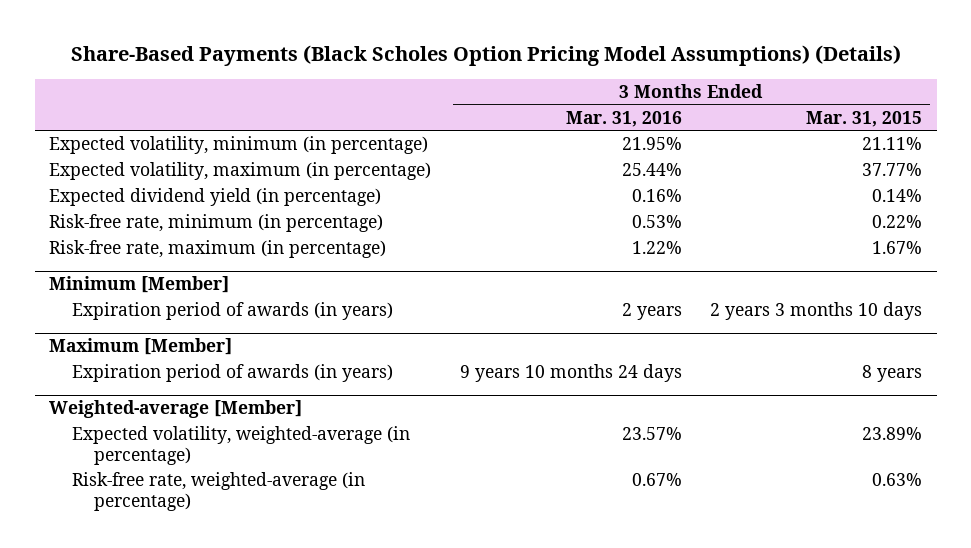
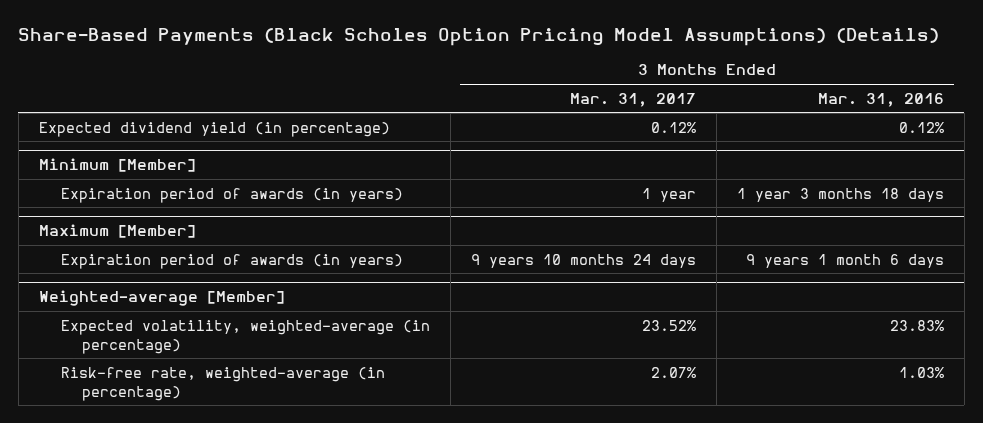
- | 3 Months Ended Mar. 31, 2016 | 3 Months Ended Mar. 31, 2015
+ | 3 Months Ended Mar. 31, 2017 | 3 Months Ended Mar. 31, 2016
- Expected volatility, minimum (in percentage) | 21.95% | 21.11%
- Expected volatility, maximum (in percentage) | 25.44% | 37.77%
- Expected dividend yield (in percentage) | 0.16% | 0.14%
- Risk-free rate, minimum (in percentage) | 0.53% | 0.22%
- Risk-free rate, maximum (in percentage) | 1.22% | 1.67%
+ Expected dividend yield (in percentage) | 0.12% | 0.12%
@ Minimum [Member]
- Expiration period of awards (in years) | 2 years | 2 years 3 months 10 days
+ Expiration period of awards (in years) | 1 year | 1 year 3 months 18 days
@ Maximum [Member]
- Expiration period of awards (in years) | 9 years 10 months 24 days | 8 years
+ Expiration period of awards (in years) | 9 years 10 months 24 days | 9 years 1 month 6 days
@ Weighted-average [Member]
- Expected volatility, weighted-average (in percentage) | 23.57% | 23.89%
- Risk-free rate, weighted-average (in percentage) | 0.67% | 0.63%
+ Expected volatility, weighted-average (in percentage) | 23.52% | 23.83%
+ Risk-free rate, weighted-average (in percentage) | 2.07% | 1.03%

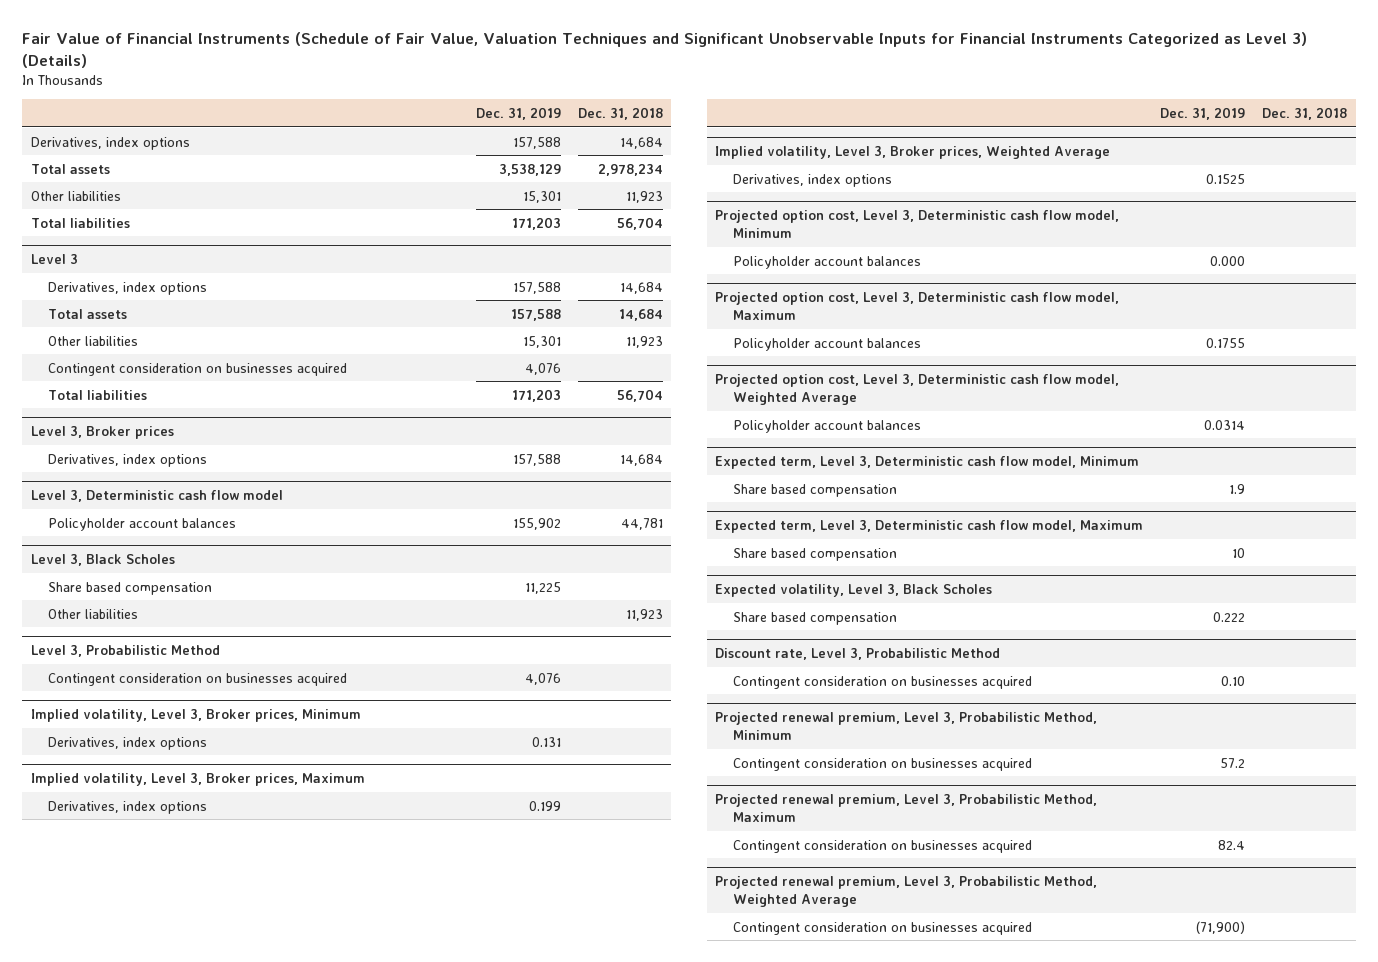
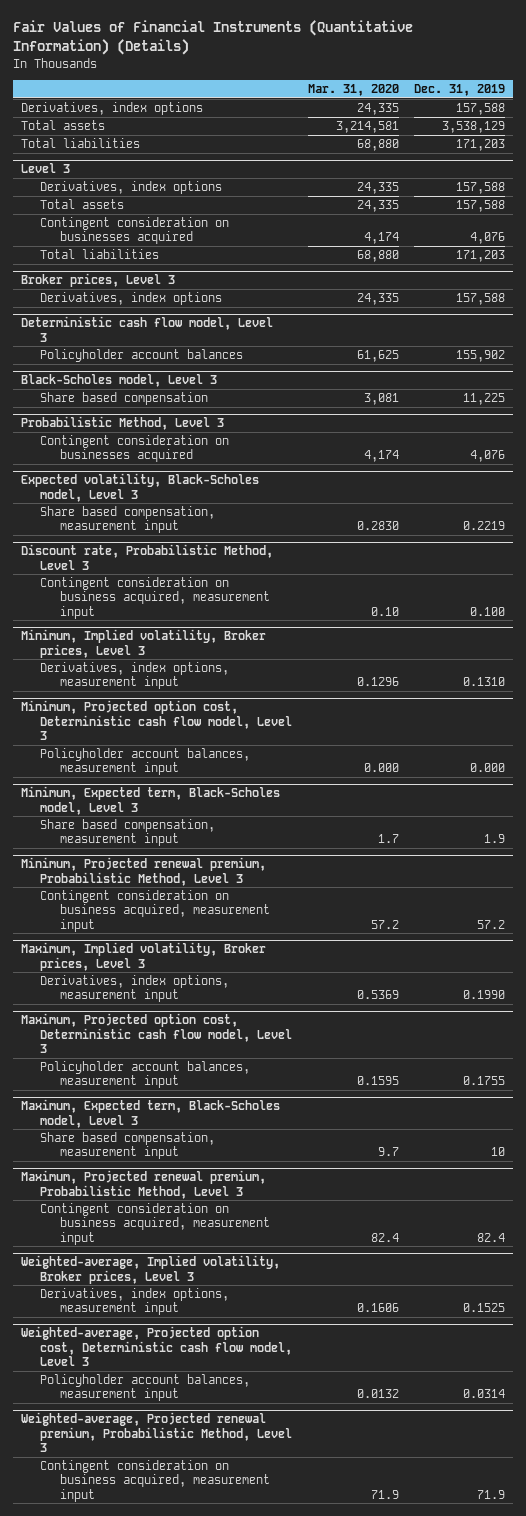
- Fair Value of Financial Instruments (Schedule of Fair Value, Valuation Techniques and Significant Unobservable Inputs for Financial Instruments Categorized as Level 3) (Details)
+ Fair Values of Financial Instruments (Quantitative Information) (Details)
- | Dec. 31, 2019 | Dec. 31, 2018
+ | Mar. 31, 2020 | Dec. 31, 2019
- Other liabilities | 15,301 | 11,923
@ Level 3
- Other liabilities | 15,301 | 11,923
- Level 3, Broker prices
+ Broker prices, Level 3
- Level 3, Deterministic cash flow model
+ Deterministic cash flow model, Level 3
- Level 3, Black Scholes
+ Black-Scholes model, Level 3
- Other liabilities | | 11,923
- Level 3, Probabilistic Method
+ Probabilistic Method, Level 3
- Implied volatility, Level 3, Broker prices, Minimum
- Derivatives, index options | 0.131 |
- Implied volatility, Level 3, Broker prices, Maximum
- Derivatives, index options | 0.199 |
- Implied volatility, Level 3, Broker prices, Weighted Average
- Derivatives, index options | 0.1525 |
- Projected option cost, Level 3, Deterministic cash flow model, Minimum
- Policyholder account balances | 0.000 |
- Projected option cost, Level 3, Deterministic cash flow model, Maximum
- Policyholder account balances | 0.1755 |
- Projected option cost, Level 3, Deterministic cash flow model, Weighted Average
- Policyholder account balances | 0.0314 |
- Expected term, Level 3, Deterministic cash flow model, Minimum
- Share based compensation | 1.9 |
- Expected term, Level 3, Deterministic cash flow model, Maximum
- Share based compensation | 10 |
- Expected volatility, Level 3, Black Scholes
- Share based compensation | 0.222 |
- Discount rate, Level 3, Probabilistic Method
- Contingent consideration on businesses acquired | 0.10 |
- Projected renewal premium, Level 3, Probabilistic Method, Minimum
- Contingent consideration on businesses acquired | 57.2 |
- Projected renewal premium, Level 3, Probabilistic Method, Maximum
- Contingent consideration on businesses acquired | 82.4 |
- Projected renewal premium, Level 3, Probabilistic Method, Weighted Average
- Contingent consideration on businesses acquired | (71,900) |
+ Expected volatility, Black-Scholes model, Level 3
+ Share based compensation, measurement input | 0.2830 | 0.2219
+ Discount rate, Probabilistic Method, Level 3
+ Contingent consideration on business acquired, measurement input | 0.10 | 0.100
+ Minimum, Implied volatility, Broker prices, Level 3
+ Derivatives, index options, measurement input | 0.1296 | 0.1310
+ Minimum, Projected option cost, Deterministic cash flow model, Level 3
+ Policyholder account balances, measurement input | 0.000 | 0.000
+ Minimum, Expected term, Black-Scholes model, Level 3
+ Share based compensation, measurement input | 1.7 | 1.9
+ Minimum, Projected renewal premium, Probabilistic Method, Level 3
+ Contingent consideration on business acquired, measurement input | 57.2 | 57.2
+ Maximum, Implied volatility, Broker prices, Level 3
+ Derivatives, index options, measurement input | 0.5369 | 0.1990
+ Maximum, Projected option cost, Deterministic cash flow model, Level 3
+ Policyholder account balances, measurement input | 0.1595 | 0.1755
+ Maximum, Expected term, Black-Scholes model, Level 3
+ Share based compensation, measurement input | 9.7 | 10
+ Maximum, Projected renewal premium, Probabilistic Method, Level 3
+ Contingent consideration on business acquired, measurement input | 82.4 | 82.4
+ Weighted-average, Implied volatility, Broker prices, Level 3
+ Derivatives, index options, measurement input | 0.1606 | 0.1525
+ Weighted-average, Projected option cost, Deterministic cash flow model, Level 3
+ Policyholder account balances, measurement input | 0.0132 | 0.0314
+ Weighted-average, Projected renewal premium, Probabilistic Method, Level 3
+ Contingent consideration on business acquired, measurement input | 71.9 | 71.9

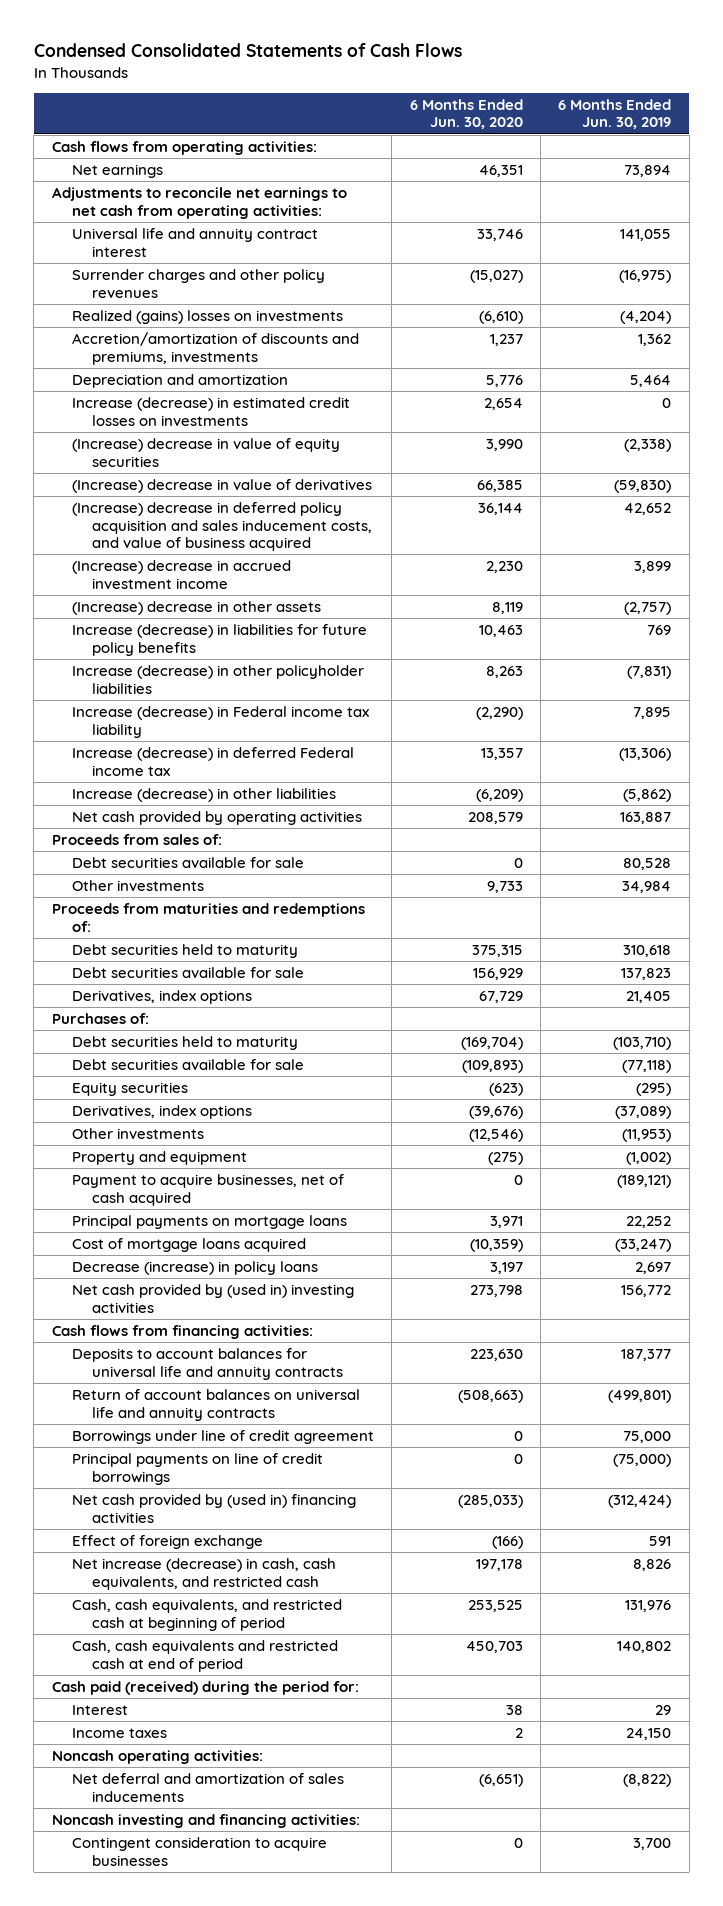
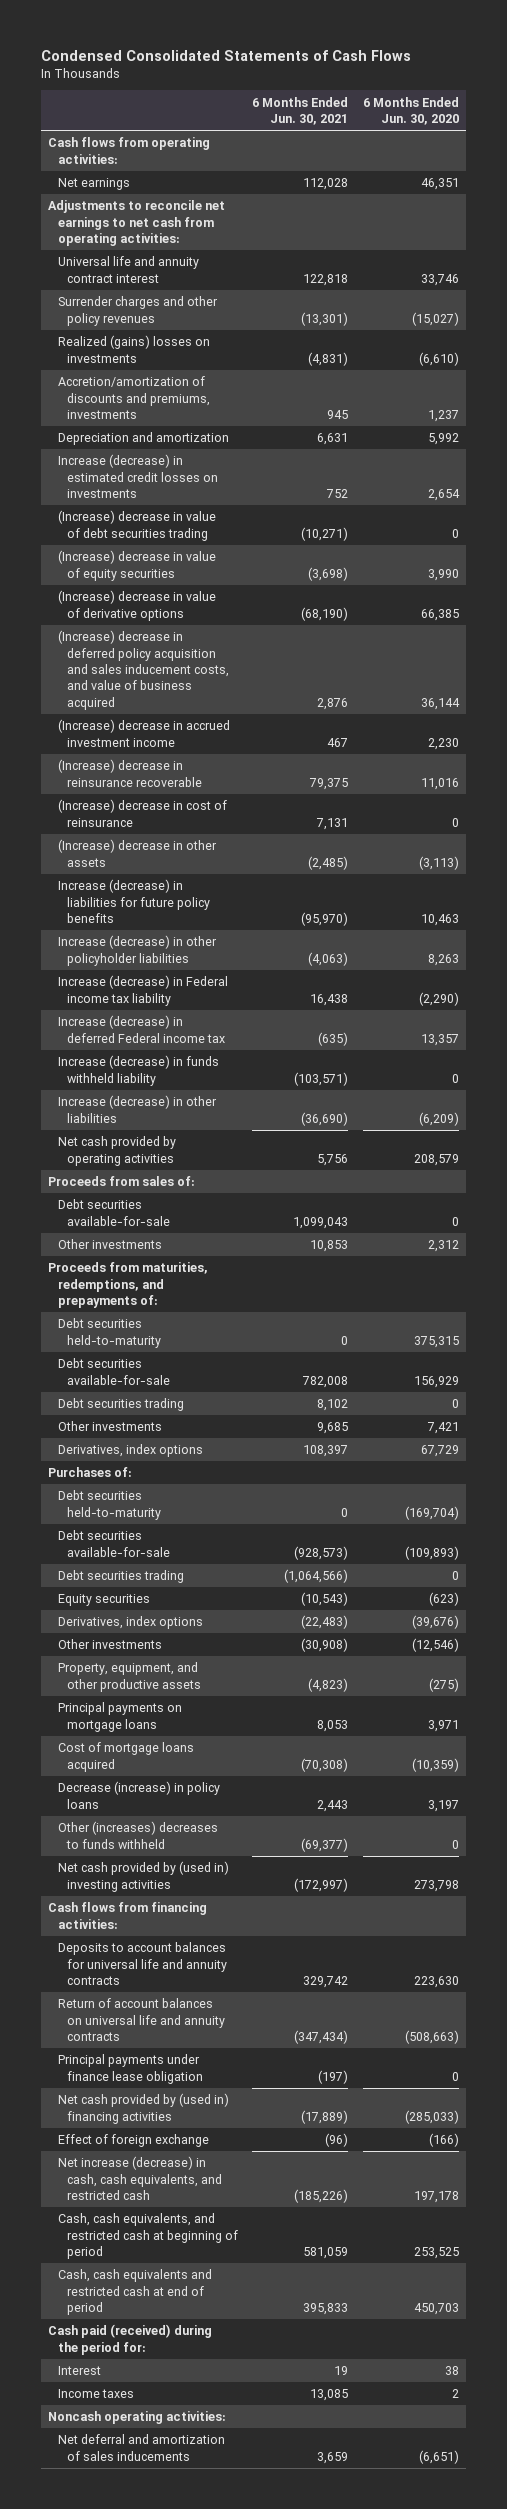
- | 6 Months Ended Jun. 30, 2020 | 6 Months Ended Jun. 30, 2019
+ | 6 Months Ended Jun. 30, 2021 | 6 Months Ended Jun. 30, 2020
- Depreciation and amortization | 5,776 | 5,464
+ Depreciation and amortization | 6,631 | 5,992
+ (Increase) decrease in value of debt securities trading | (10,271) | 0
- (Increase) decrease in value of derivatives | 66,385 | (59,830)
+ (Increase) decrease in value of derivative options | (68,190) | 66,385
- (Increase) decrease in other assets | 8,119 | (2,757)
+ (Increase) decrease in reinsurance recoverable | 79,375 | 11,016
+ (Increase) decrease in cost of reinsurance | 7,131 | 0
+ (Increase) decrease in other assets | (2,485) | (3,113)
+ Increase (decrease) in funds withheld liability | (103,571) | 0
- Debt securities available for sale | 0 | 80,528
- Other investments | 9,733 | 34,984
- Proceeds from maturities and redemptions of:
- Debt securities held to maturity | 375,315 | 310,618
- Debt securities available for sale | 156,929 | 137,823
+ Debt securities available-for-sale | 1,099,043 | 0
+ Other investments | 10,853 | 2,312
+ Proceeds from maturities, redemptions, and prepayments of:
+ Debt securities held-to-maturity | 0 | 375,315
+ Debt securities available-for-sale | 782,008 | 156,929
+ Debt securities trading | 8,102 | 0
+ Other investments | 9,685 | 7,421
- Debt securities held to maturity | (169,704) | (103,710)
- Debt securities available for sale | (109,893) | (77,118)
+ Debt securities held-to-maturity | 0 | (169,704)
+ Debt securities available-for-sale | (928,573) | (109,893)
+ Debt securities trading | (1,064,566) | 0
- Property and equipment | (275) | (1,002)
- Payment to acquire businesses, net of cash acquired | 0 | (189,121)
+ Property, equipment, and other productive assets | (4,823) | (275)
+ Other (increases) decreases to funds withheld | (69,377) | 0
- Borrowings under line of credit agreement | 0 | 75,000
- Principal payments on line of credit borrowings | 0 | (75,000)
+ Principal payments under finance lease obligation | (197) | 0
- Noncash investing and financing activities:
- Contingent consideration to acquire businesses | 0 | 3,700

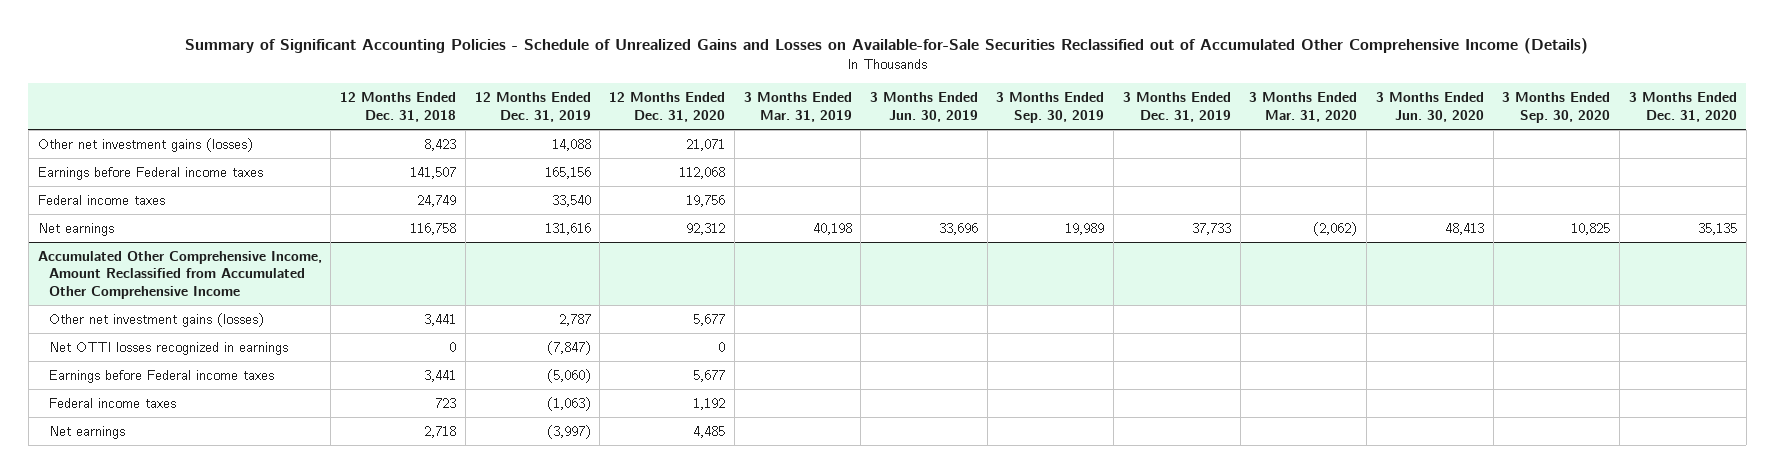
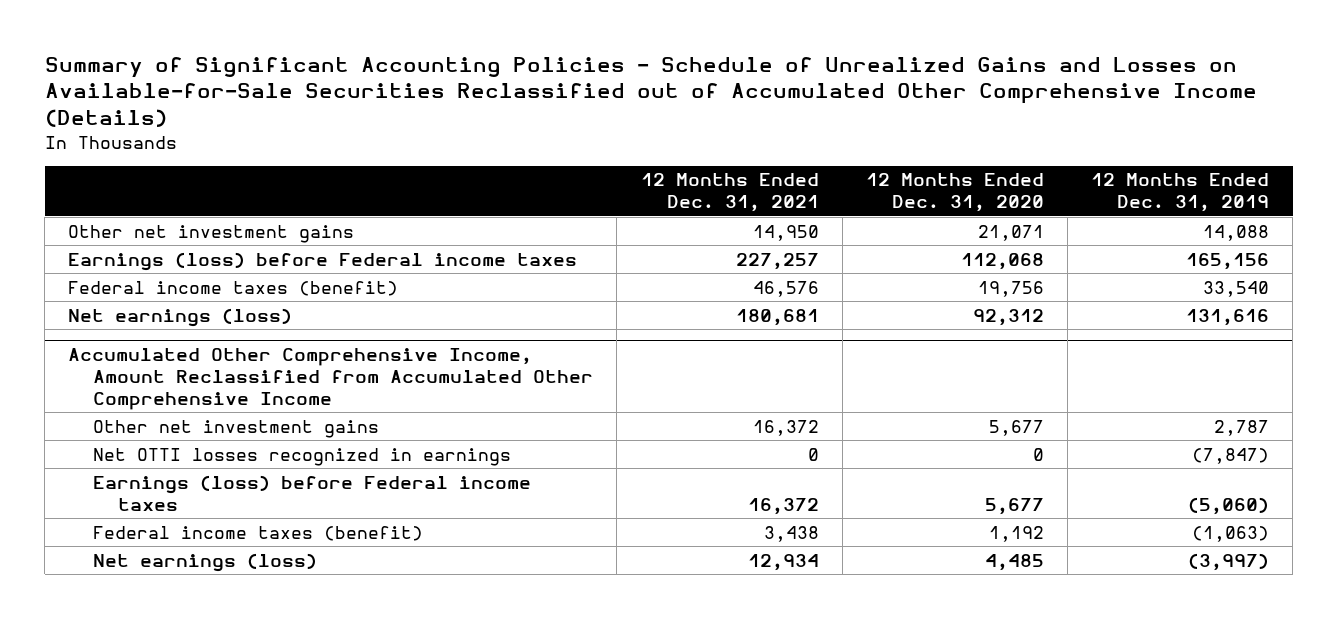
- | 12 Months Ended Dec. 31, 2018 | 12 Months Ended Dec. 31, 2019 | 12 Months Ended Dec. 31, 2020 | 3 Months Ended Mar. 31, 2019 | 3 Months Ended Jun. 30, 2019 | 3 Months Ended Sep. 30, 2019 | 3 Months Ended Dec. 31, 2019 | 3 Months Ended Mar. 31, 2020 | 3 Months Ended Jun. 30, 2020 | 3 Months Ended Sep. 30, 2020 | 3 Months Ended Dec. 31, 2020
+ | 12 Months Ended Dec. 31, 2021 | 12 Months Ended Dec. 31, 2020 | 12 Months Ended Dec. 31, 2019
- Other net investment gains (losses) | 8,423 | 14,088 | 21,071 | | | | | | | |
- Earnings before Federal income taxes | 141,507 | 165,156 | 112,068 | | | | | | | |
- Federal income taxes | 24,749 | 33,540 | 19,756 | | | | | | | |
- Net earnings | 116,758 | 131,616 | 92,312 | 40,198 | 33,696 | 19,989 | 37,733 | (2,062) | 48,413 | 10,825 | 35,135
+ Other net investment gains | 14,950 | 21,071 | 14,088
+ Earnings (loss) before Federal income taxes | 227,257 | 112,068 | 165,156
+ Federal income taxes (benefit) | 46,576 | 19,756 | 33,540
+ Net earnings (loss) | 180,681 | 92,312 | 131,616
@ Accumulated Other Comprehensive Income, Amount Reclassified from Accumulated Other Comprehensive Income
- Other net investment gains (losses) | 3,441 | 2,787 | 5,677 | | | | | | | |
+ Other net investment gains | 16,372 | 5,677 | 2,787
- Earnings before Federal income taxes | 3,441 | (5,060) | 5,677 | | | | | | | |
- Federal income taxes | 723 | (1,063) | 1,192 | | | | | | | |
- Net earnings | 2,718 | (3,997) | 4,485 | | | | | | | |
+ Earnings (loss) before Federal income taxes | 16,372 | 5,677 | (5,060)
+ Federal income taxes (benefit) | 3,438 | 1,192 | (1,063)
+ Net earnings (loss) | 12,934 | 4,485 | (3,997)

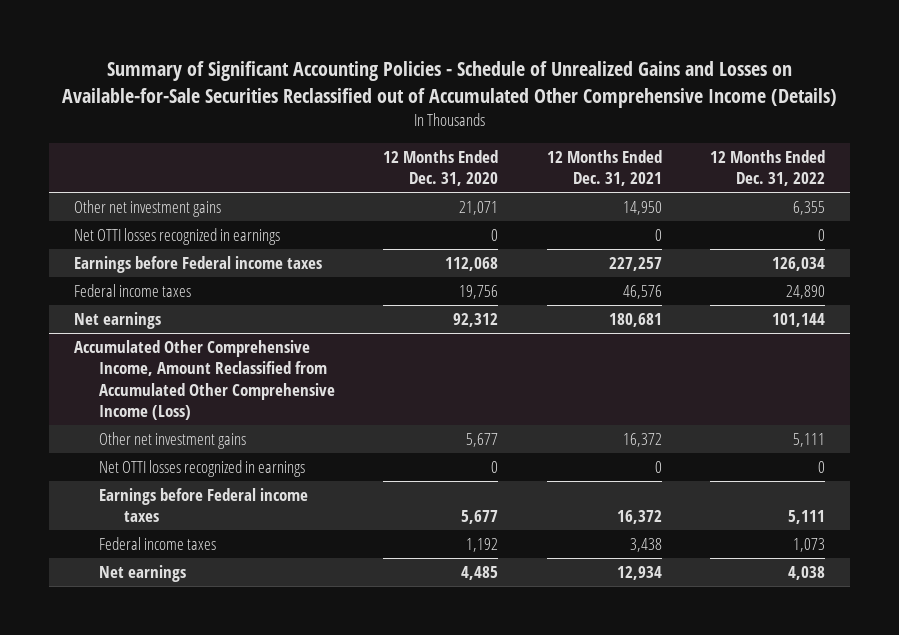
- | 12 Months Ended Dec. 31, 2021 | 12 Months Ended Dec. 31, 2020 | 12 Months Ended Dec. 31, 2019
+ | 12 Months Ended Dec. 31, 2020 | 12 Months Ended Dec. 31, 2021 | 12 Months Ended Dec. 31, 2022
- Earnings (loss) before Federal income taxes | 227,257 | 112,068 | 165,156
- Federal income taxes (benefit) | 46,576 | 19,756 | 33,540
- Net earnings (loss) | 180,681 | 92,312 | 131,616
- Accumulated Other Comprehensive Income, Amount Reclassified from Accumulated Other Comprehensive Income
+ Net OTTI losses recognized in earnings | 0 | 0 | 0
+ Earnings before Federal income taxes | 112,068 | 227,257 | 126,034
+ Federal income taxes | 19,756 | 46,576 | 24,890
+ Net earnings | 92,312 | 180,681 | 101,144
+ Accumulated Other Comprehensive Income, Amount Reclassified from Accumulated Other Comprehensive Income (Loss)
- Earnings (loss) before Federal income taxes | 16,372 | 5,677 | (5,060)
- Federal income taxes (benefit) | 3,438 | 1,192 | (1,063)
- Net earnings (loss) | 12,934 | 4,485 | (3,997)
+ Earnings before Federal income taxes | 5,677 | 16,372 | 5,111
+ Federal income taxes | 1,192 | 3,438 | 1,073
+ Net earnings | 4,485 | 12,934 | 4,038

